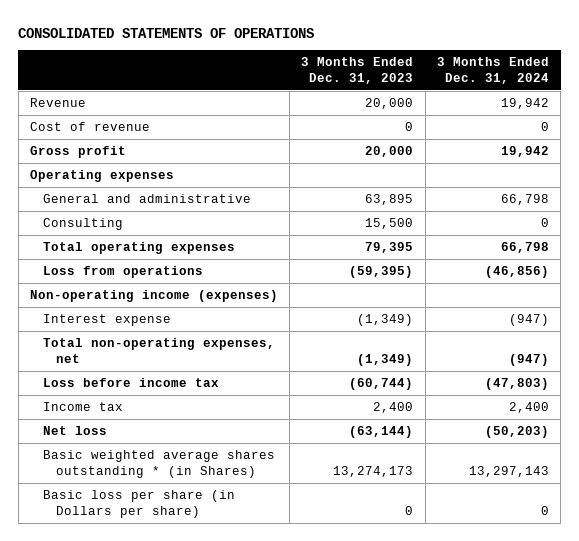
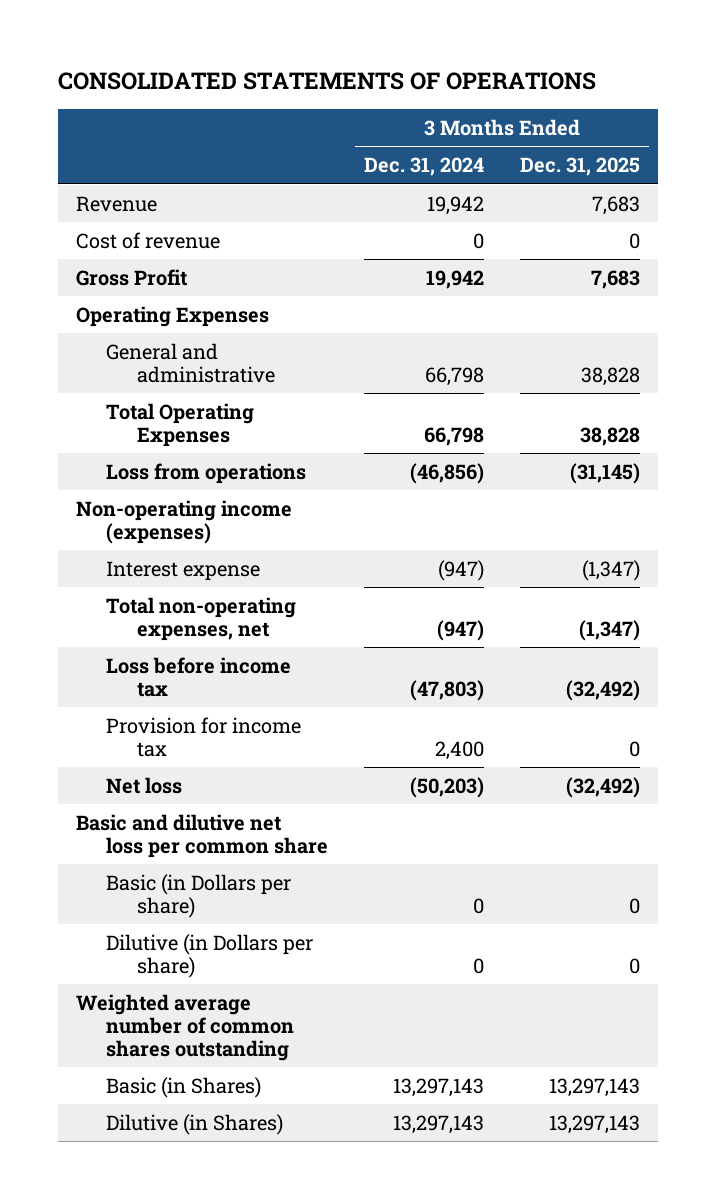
- | 3 Months Ended Dec. 31, 2023 | 3 Months Ended Dec. 31, 2024
+ | 3 Months Ended Dec. 31, 2024 | 3 Months Ended Dec. 31, 2025
- Gross profit | 20,000 | 19,942
- Operating expenses
+ Gross Profit | 19,942 | 7,683
+ Operating Expenses
- Consulting | 15,500 | 0
- Total operating expenses | 79,395 | 66,798
+ Total Operating Expenses | 66,798 | 38,828
- Income tax | 2,400 | 2,400
+ Provision for income tax | 2,400 | 0
- Basic weighted average shares outstanding * (in Shares) | 13,274,173 | 13,297,143
- Basic loss per share (in Dollars per share) | 0 | 0
+ Basic and dilutive net loss per common share
+ Basic (in Dollars per share) | 0 | 0
+ Dilutive (in Dollars per share) | 0 | 0
+ Weighted average number of common shares outstanding
+ Basic (in Shares) | 13,297,143 | 13,297,143
+ Dilutive (in Shares) | 13,297,143 | 13,297,143

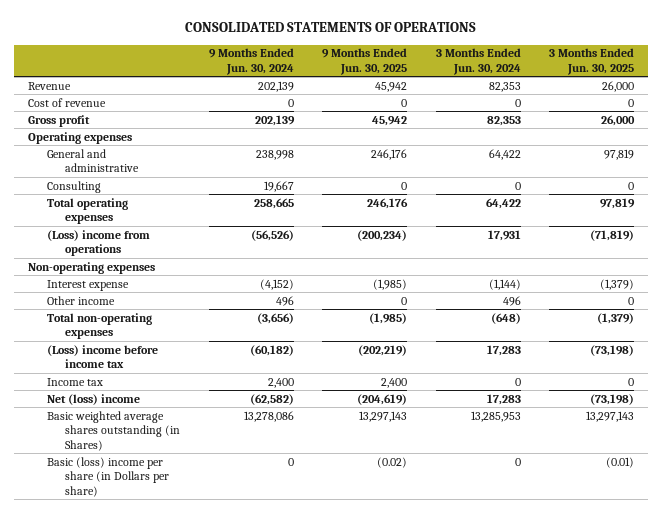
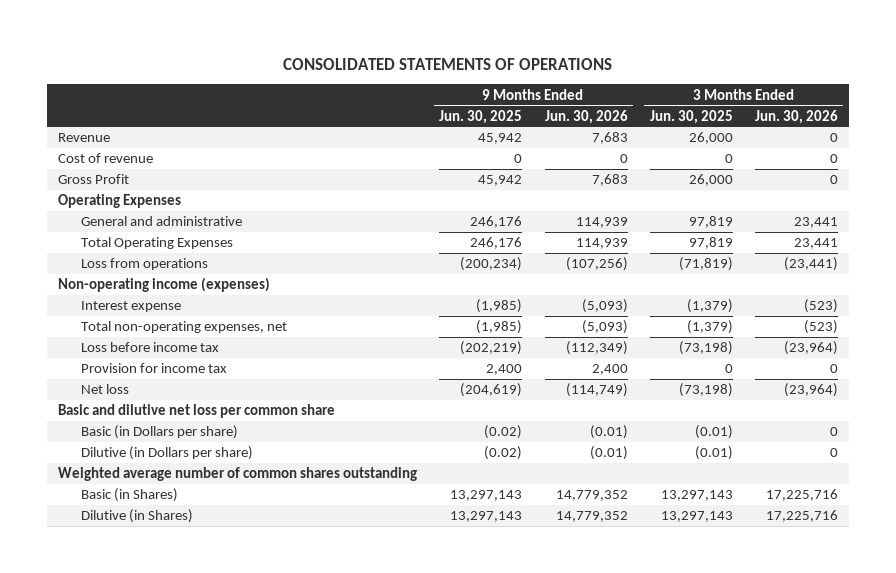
- | 9 Months Ended Jun. 30, 2024 | 9 Months Ended Jun. 30, 2025 | 3 Months Ended Jun. 30, 2024 | 3 Months Ended Jun. 30, 2025
+ | 9 Months Ended Jun. 30, 2025 | 9 Months Ended Jun. 30, 2026 | 3 Months Ended Jun. 30, 2025 | 3 Months Ended Jun. 30, 2026
- Gross profit | 202,139 | 45,942 | 82,353 | 26,000
- Operating expenses
+ Gross Profit | 45,942 | 7,683 | 26,000 | 0
+ Operating Expenses
- Consulting | 19,667 | 0 | 0 | 0
- Total operating expenses | 258,665 | 246,176 | 64,422 | 97,819
- (Loss) income from operations | (56,526) | (200,234) | 17,931 | (71,819)
- Non-operating expenses
+ Total Operating Expenses | 246,176 | 114,939 | 97,819 | 23,441
+ Loss from operations | (200,234) | (107,256) | (71,819) | (23,441)
+ Non-operating income (expenses)
- Other income | 496 | 0 | 496 | 0
- Total non-operating expenses | (3,656) | (1,985) | (648) | (1,379)
- (Loss) income before income tax | (60,182) | (202,219) | 17,283 | (73,198)
- Income tax | 2,400 | 2,400 | 0 | 0
- Net (loss) income | (62,582) | (204,619) | 17,283 | (73,198)
- Basic weighted average shares outstanding (in Shares) | 13,278,086 | 13,297,143 | 13,285,953 | 13,297,143
- Basic (loss) income per share (in Dollars per share) | 0 | (0.02) | 0 | (0.01)
+ Total non-operating expenses, net | (1,985) | (5,093) | (1,379) | (523)
+ Loss before income tax | (202,219) | (112,349) | (73,198) | (23,964)
+ Provision for income tax | 2,400 | 2,400 | 0 | 0
+ Net loss | (204,619) | (114,749) | (73,198) | (23,964)
+ Basic and dilutive net loss per common share
+ Basic (in Dollars per share) | (0.02) | (0.01) | (0.01) | 0
+ Dilutive (in Dollars per share) | (0.02) | (0.01) | (0.01) | 0
+ Weighted average number of common shares outstanding
+ Basic (in Shares) | 13,297,143 | 14,779,352 | 13,297,143 | 17,225,716
+ Dilutive (in Shares) | 13,297,143 | 14,779,352 | 13,297,143 | 17,225,716

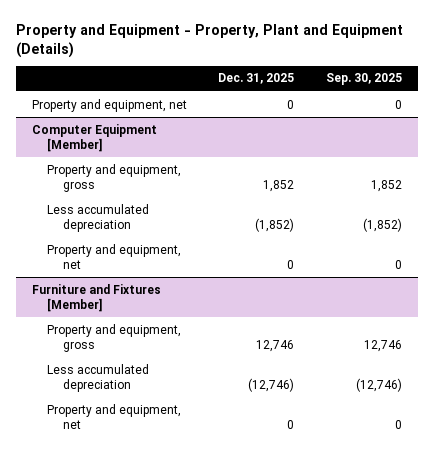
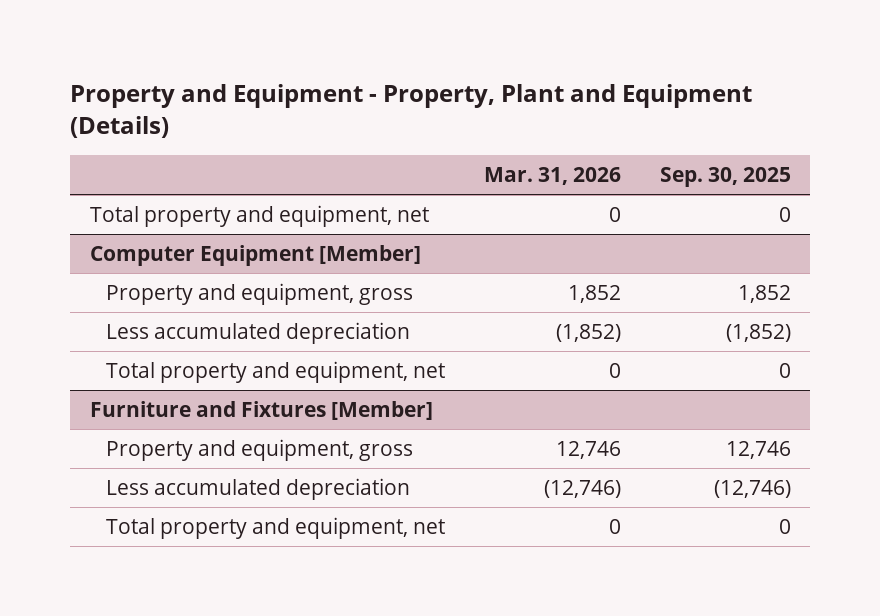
- | Dec. 31, 2025 | Sep. 30, 2025
+ | Mar. 31, 2026 | Sep. 30, 2025
- Property and equipment, net | 0 | 0
+ Total property and equipment, net | 0 | 0
@ Computer Equipment [Member]
- Property and equipment, net | 0 | 0
+ Total property and equipment, net | 0 | 0
@ Furniture and Fixtures [Member]
- Property and equipment, net | 0 | 0
+ Total property and equipment, net | 0 | 0

